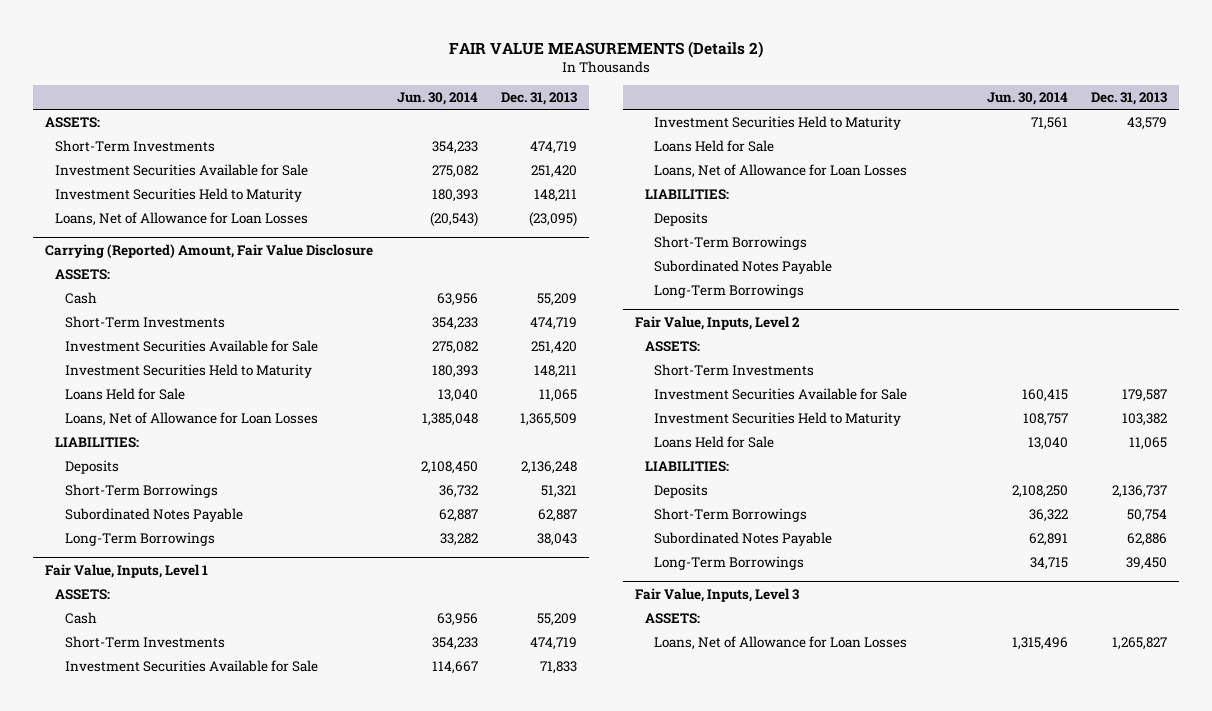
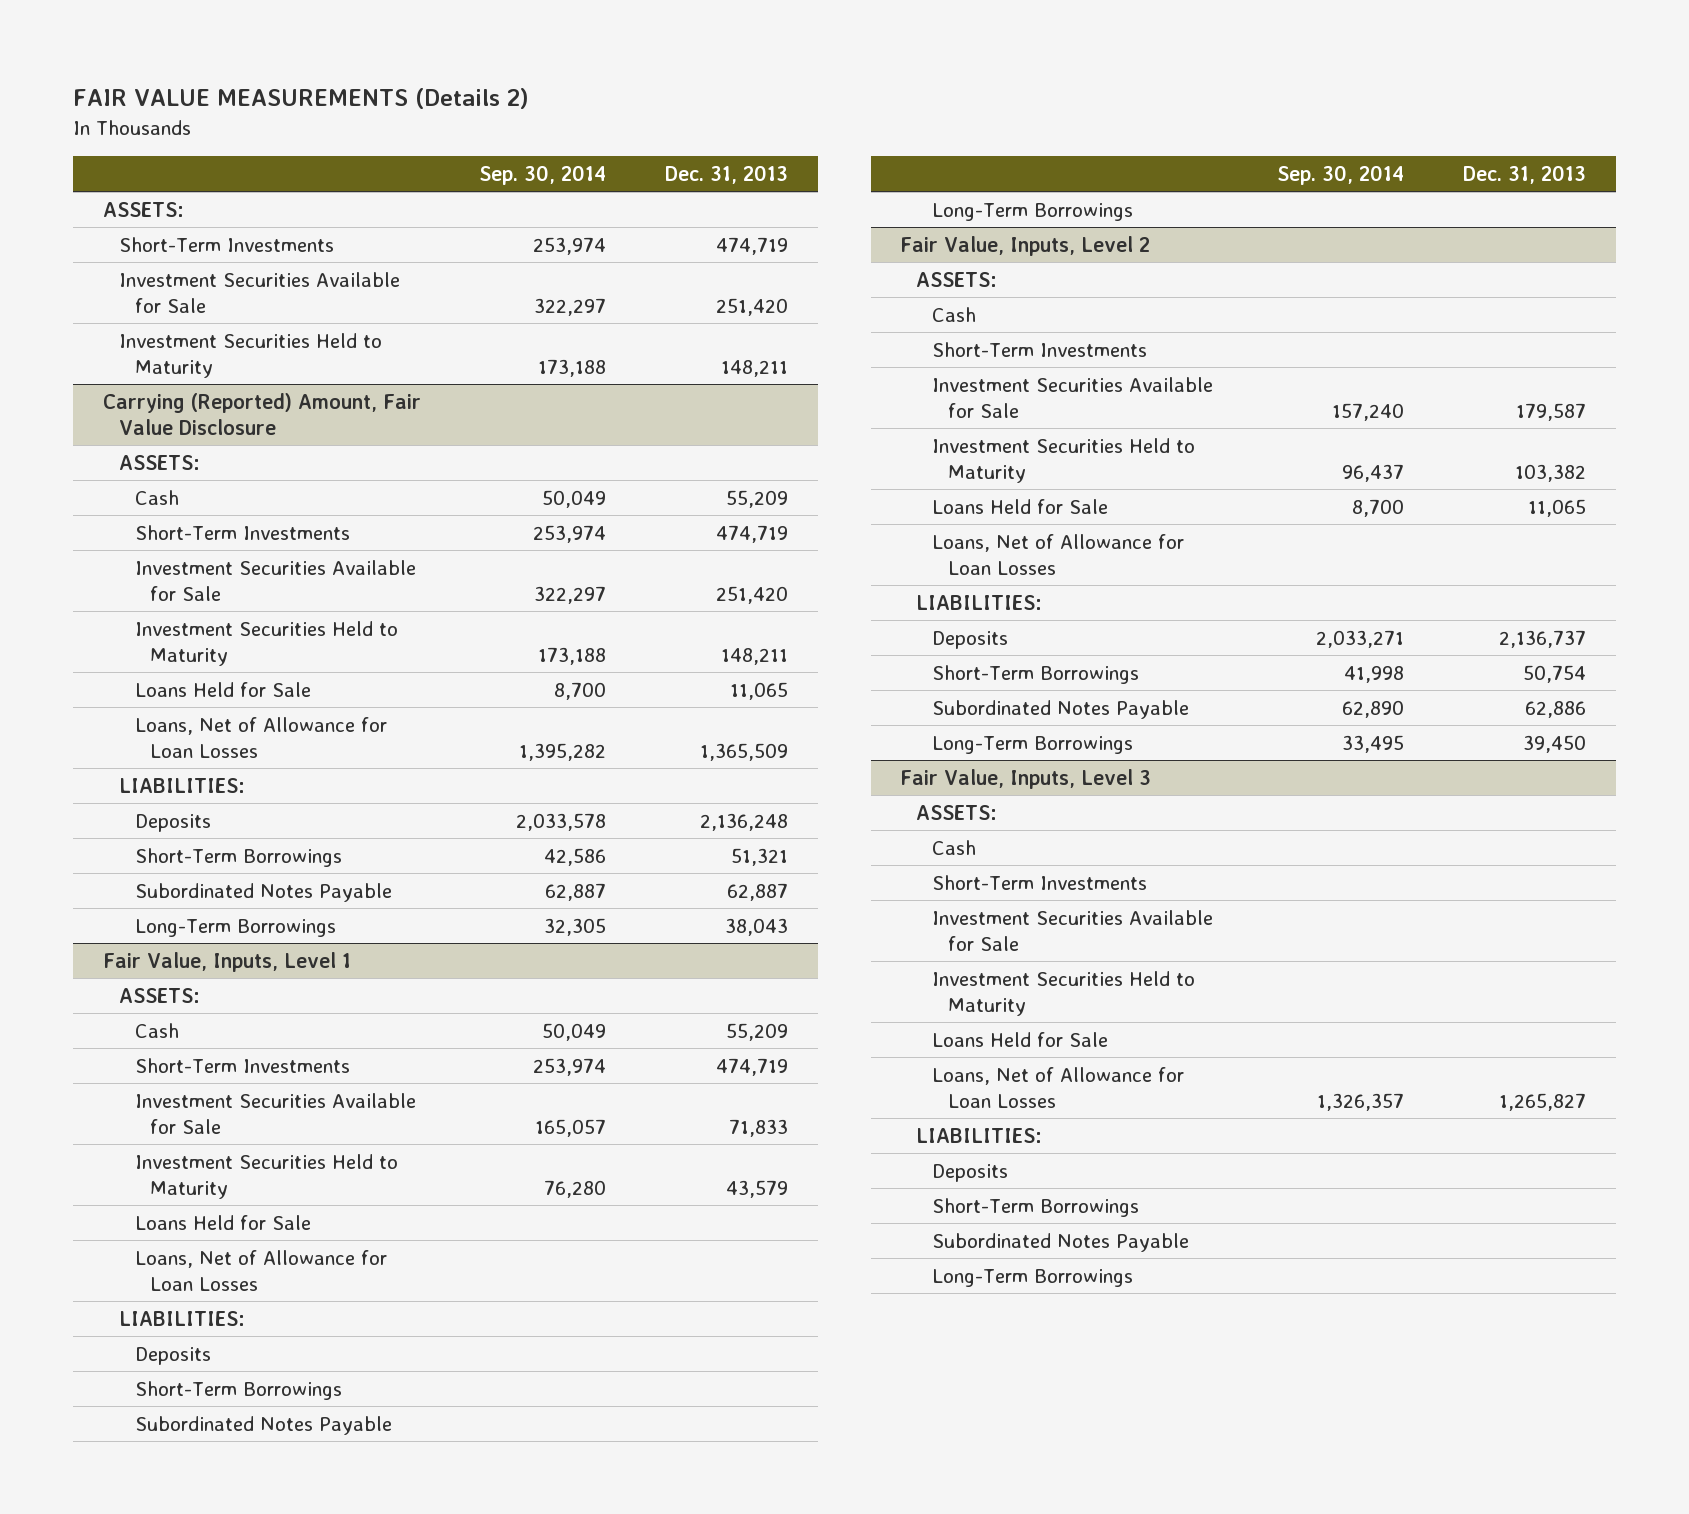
- | Jun. 30, 2014 | Dec. 31, 2013
+ | Sep. 30, 2014 | Dec. 31, 2013
- Loans, Net of Allowance for Loan Losses | (20,543) | (23,095)
@ Fair Value, Inputs, Level 2
+ Cash
+ Loans, Net of Allowance for Loan Losses
@ Fair Value, Inputs, Level 3
+ Cash
+ Short-Term Investments
+ Investment Securities Available for Sale
+ Investment Securities Held to Maturity
+ Loans Held for Sale
+ LIABILITIES:
+ Deposits
+ Short-Term Borrowings
+ Subordinated Notes Payable
+ Long-Term Borrowings

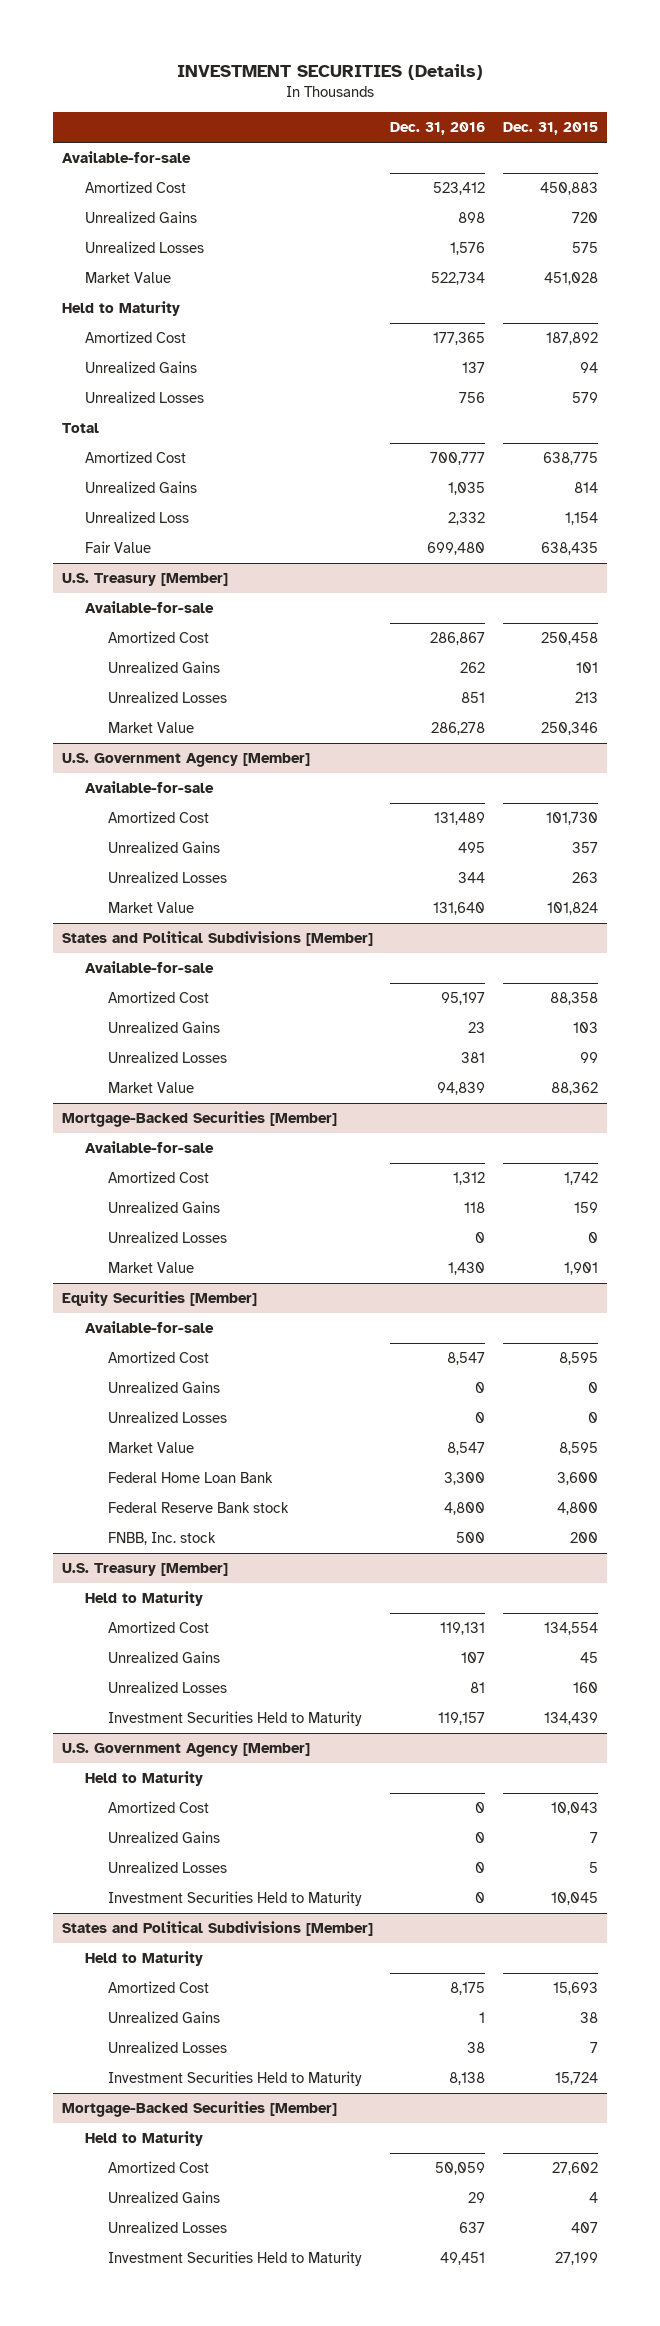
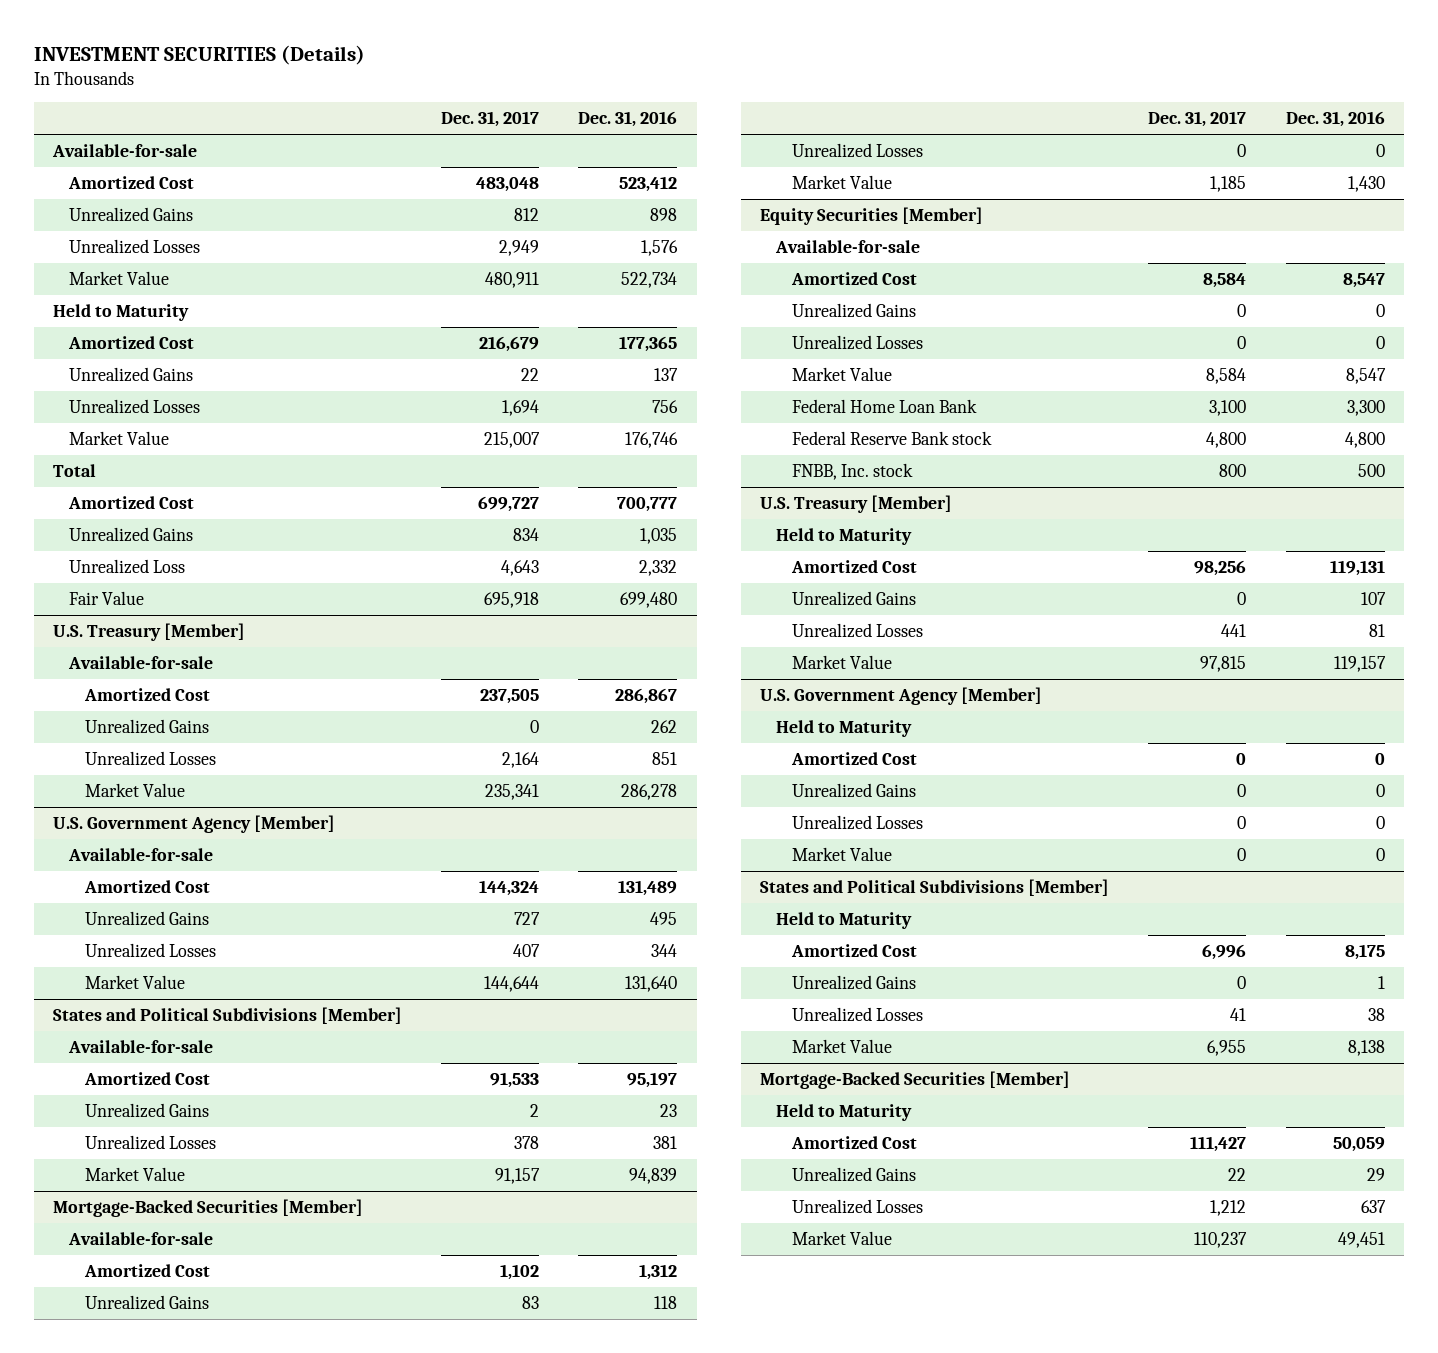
- | Dec. 31, 2016 | Dec. 31, 2015
+ | Dec. 31, 2017 | Dec. 31, 2016
+ Market Value | 215,007 | 176,746
@ U.S. Treasury [Member]
- Investment Securities Held to Maturity | 119,157 | 134,439
+ Market Value | 97,815 | 119,157
@ U.S. Government Agency [Member]
- Investment Securities Held to Maturity | 0 | 10,045
+ Market Value | 0 | 0
@ States and Political Subdivisions [Member]
- Investment Securities Held to Maturity | 8,138 | 15,724
+ Market Value | 6,955 | 8,138
@ Mortgage-Backed Securities [Member]
- Investment Securities Held to Maturity | 49,451 | 27,199
+ Market Value | 110,237 | 49,451

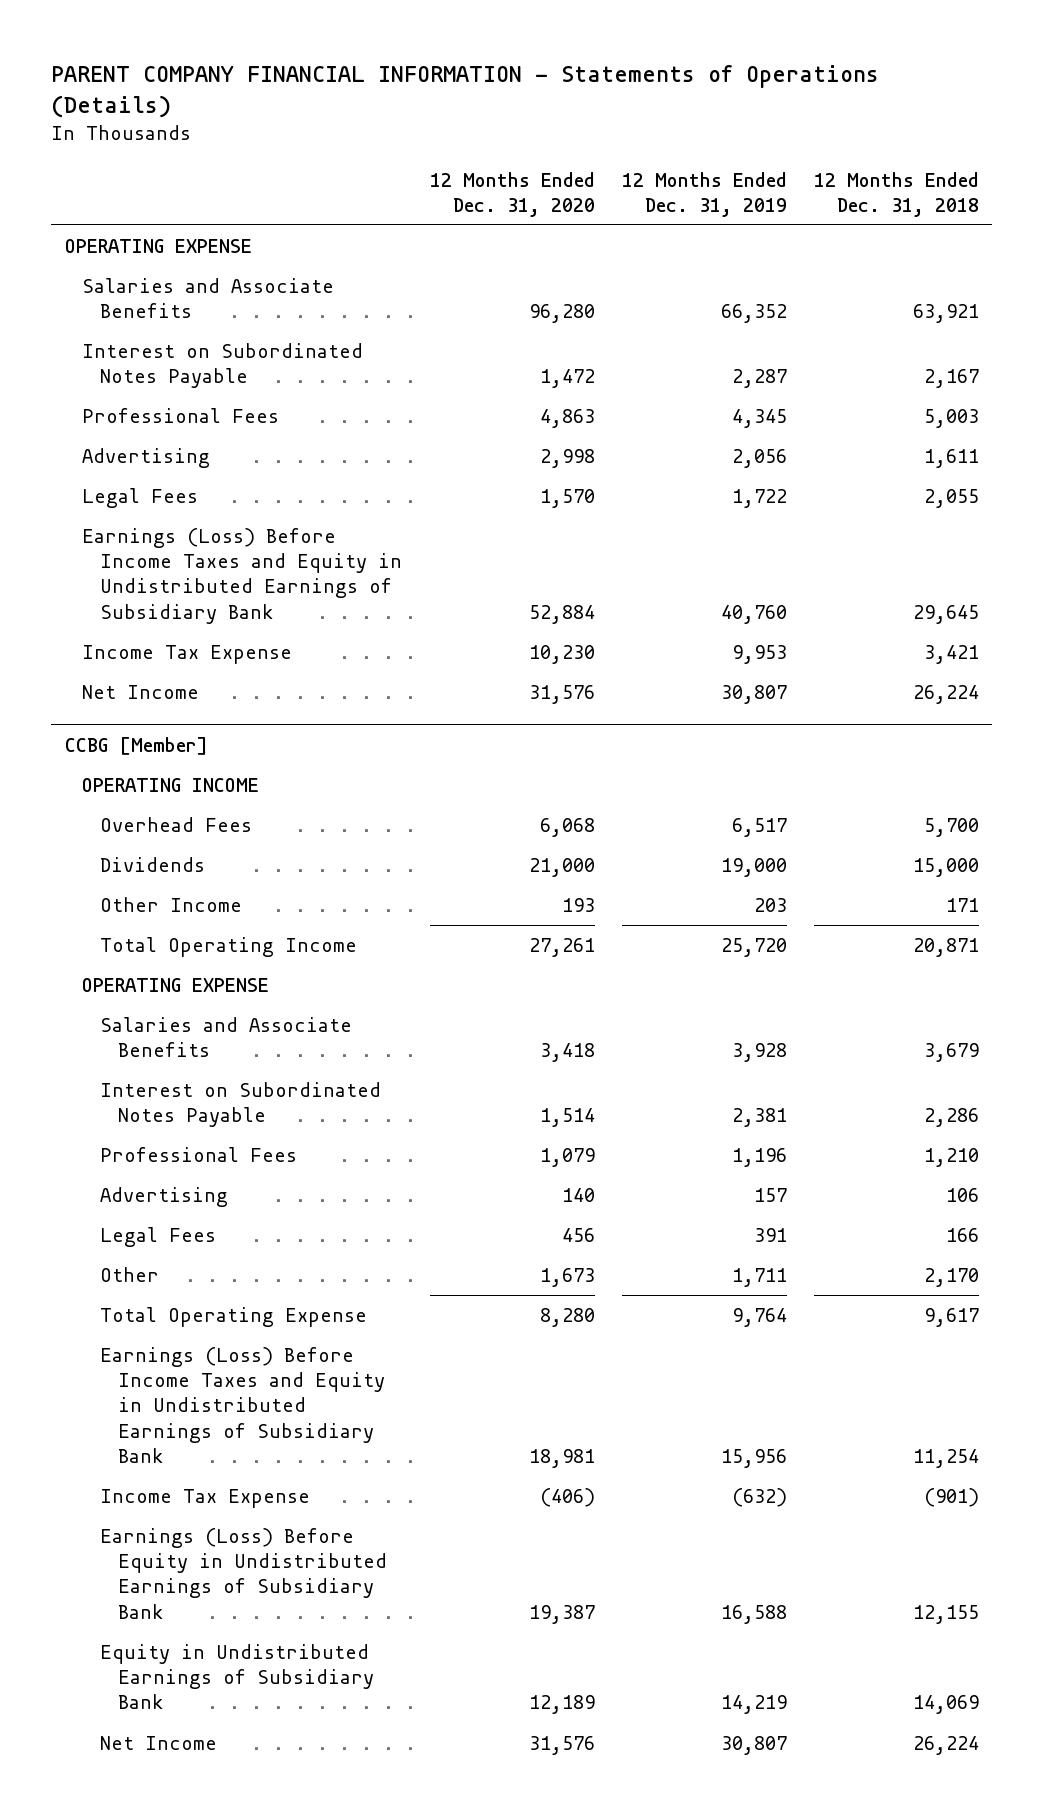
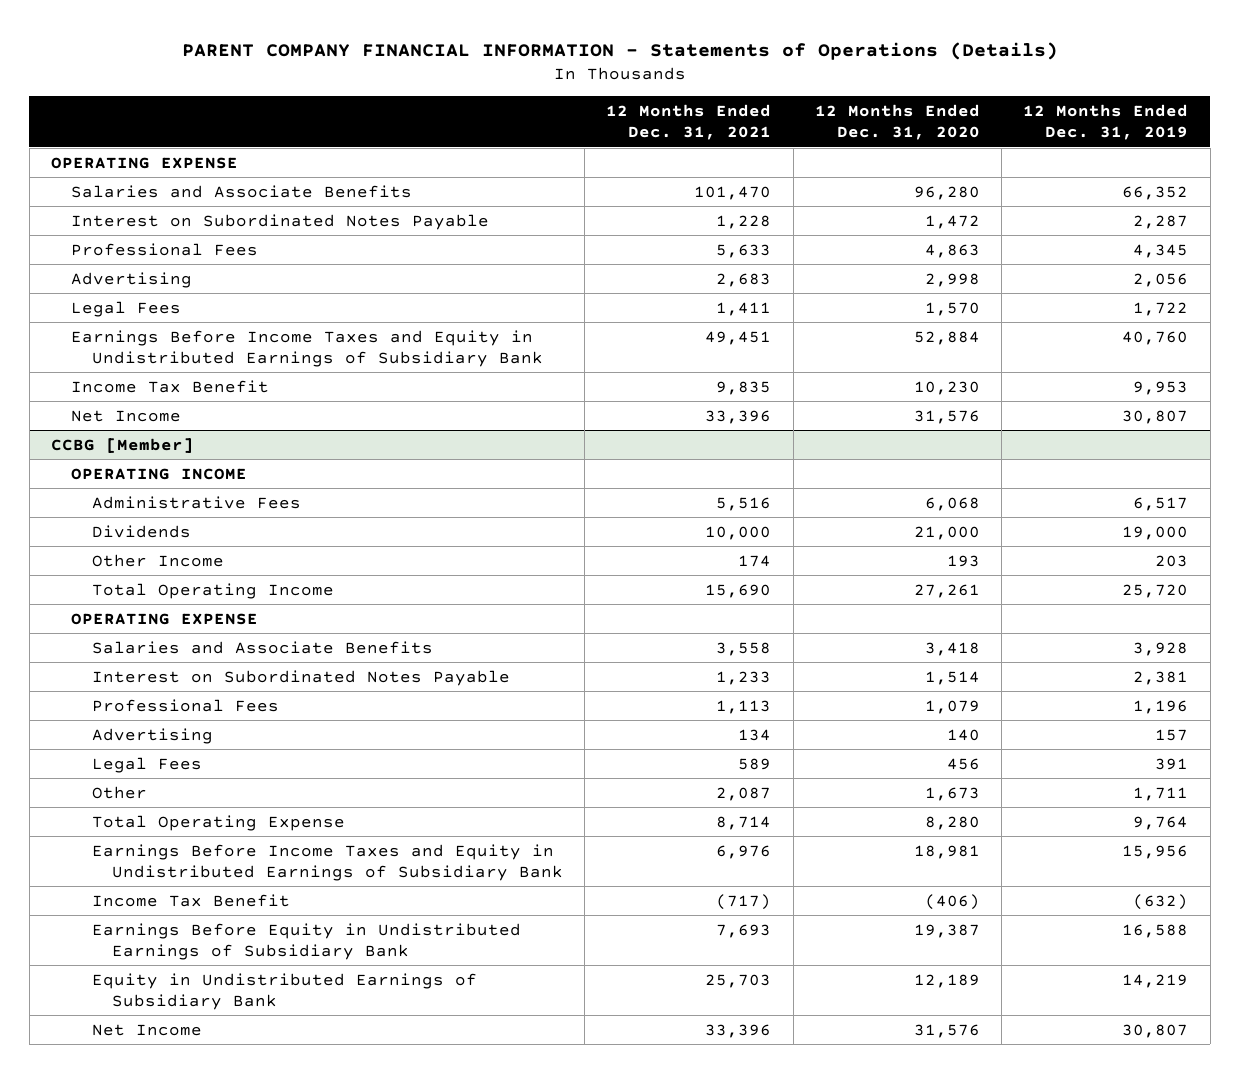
- | 12 Months Ended Dec. 31, 2020 | 12 Months Ended Dec. 31, 2019 | 12 Months Ended Dec. 31, 2018
+ | 12 Months Ended Dec. 31, 2021 | 12 Months Ended Dec. 31, 2020 | 12 Months Ended Dec. 31, 2019
- Earnings (Loss) Before Income Taxes and Equity in Undistributed Earnings of Subsidiary Bank | 52,884 | 40,760 | 29,645
- Income Tax Expense | 10,230 | 9,953 | 3,421
+ Earnings Before Income Taxes and Equity in Undistributed Earnings of Subsidiary Bank | 49,451 | 52,884 | 40,760
+ Income Tax Benefit | 9,835 | 10,230 | 9,953
@ CCBG [Member]
- Overhead Fees | 6,068 | 6,517 | 5,700
+ Administrative Fees | 5,516 | 6,068 | 6,517
- Earnings (Loss) Before Income Taxes and Equity in Undistributed Earnings of Subsidiary Bank | 18,981 | 15,956 | 11,254
- Income Tax Expense | (406) | (632) | (901)
- Earnings (Loss) Before Equity in Undistributed Earnings of Subsidiary Bank | 19,387 | 16,588 | 12,155
+ Earnings Before Income Taxes and Equity in Undistributed Earnings of Subsidiary Bank | 6,976 | 18,981 | 15,956
+ Income Tax Benefit | (717) | (406) | (632)
+ Earnings Before Equity in Undistributed Earnings of Subsidiary Bank | 7,693 | 19,387 | 16,588

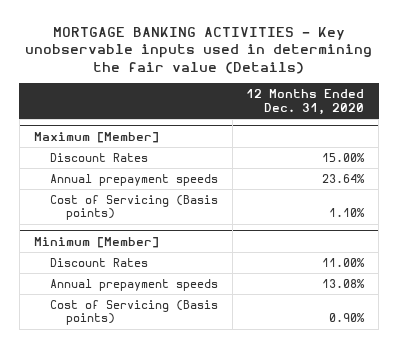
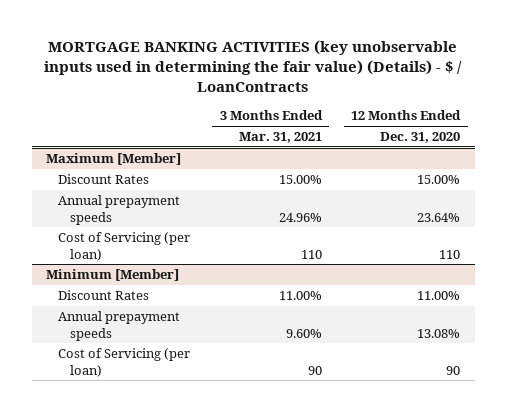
- MORTGAGE BANKING ACTIVITIES - Key unobservable inputs used in determining the fair value (Details)
+ MORTGAGE BANKING ACTIVITIES (key unobservable inputs used in determining the fair value) (Details) - $ / LoanContracts
- | 12 Months Ended Dec. 31, 2020
+ | 3 Months Ended Mar. 31, 2021 | 12 Months Ended Dec. 31, 2020
@ Maximum [Member]
- Cost of Servicing (Basis points) | 1.10%
+ Cost of Servicing (per loan) | 110 | 110
@ Minimum [Member]
- Cost of Servicing (Basis points) | 0.90%
+ Cost of Servicing (per loan) | 90 | 90

